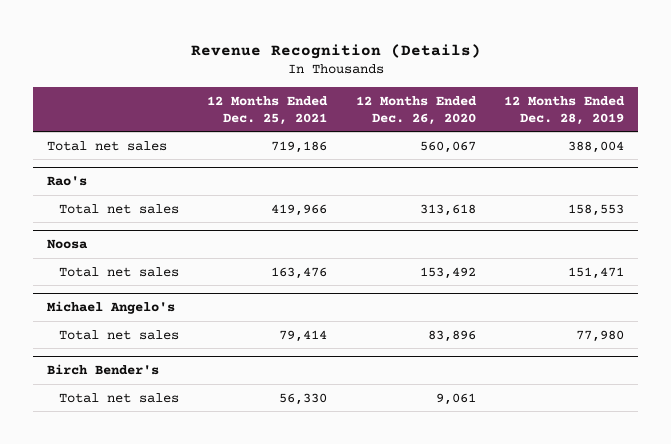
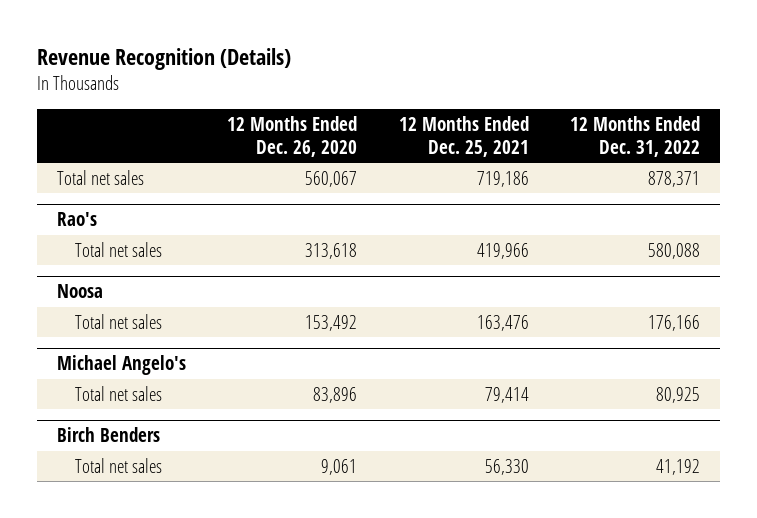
- | 12 Months Ended Dec. 25, 2021 | 12 Months Ended Dec. 26, 2020 | 12 Months Ended Dec. 28, 2019
+ | 12 Months Ended Dec. 26, 2020 | 12 Months Ended Dec. 25, 2021 | 12 Months Ended Dec. 31, 2022
- Birch Bender's
+ Birch Benders

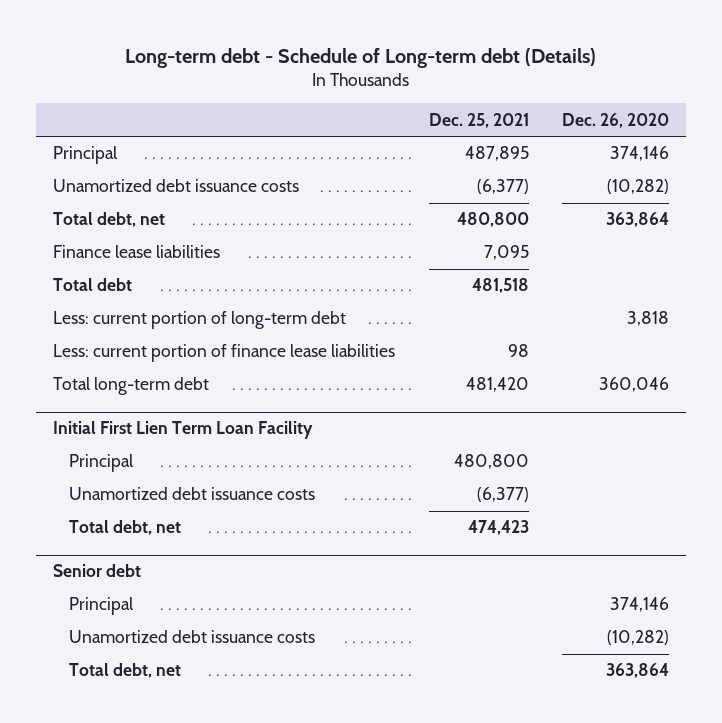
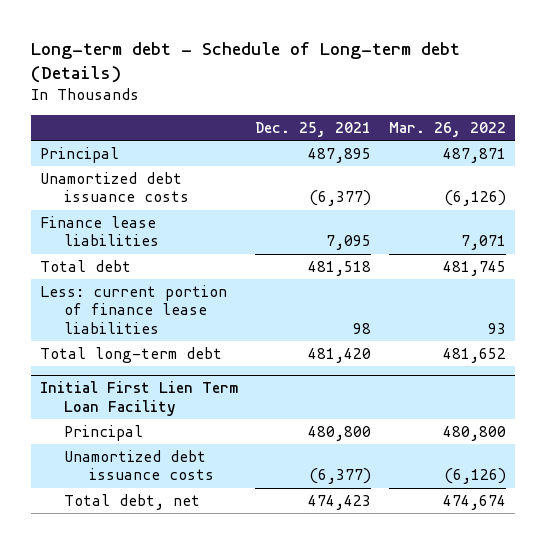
- | Dec. 25, 2021 | Dec. 26, 2020
+ | Dec. 25, 2021 | Mar. 26, 2022
- Total debt, net | 480,800 | 363,864
- Less: current portion of long-term debt | | 3,818
- Senior debt
- Principal | | 374,146
- Unamortized debt issuance costs | | (10,282)
- Total debt, net | | 363,864

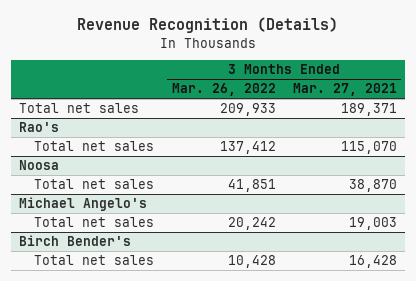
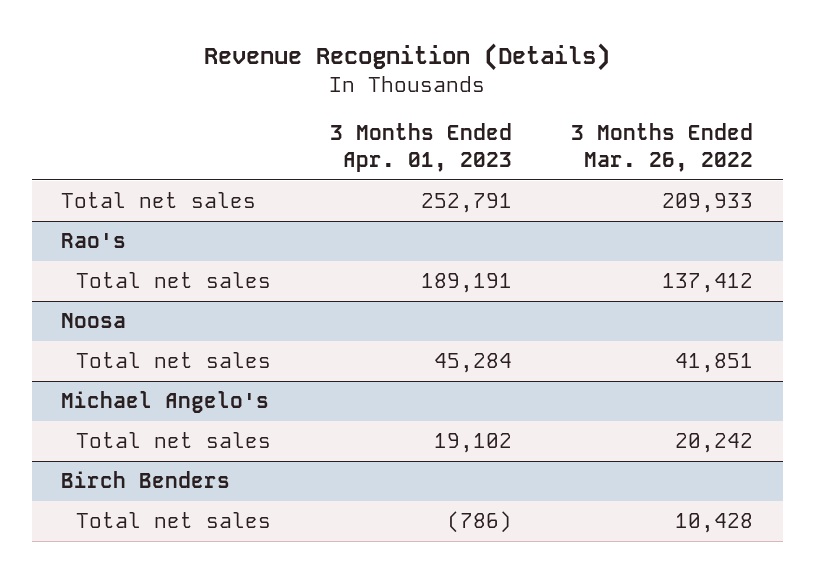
- | 3 Months Ended Mar. 26, 2022 | 3 Months Ended Mar. 27, 2021
+ | 3 Months Ended Apr. 01, 2023 | 3 Months Ended Mar. 26, 2022
- Birch Bender's
+ Birch Benders

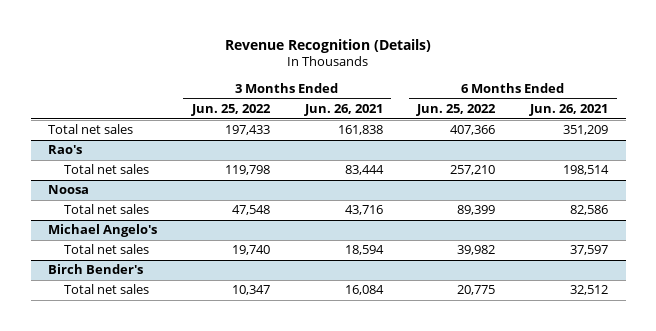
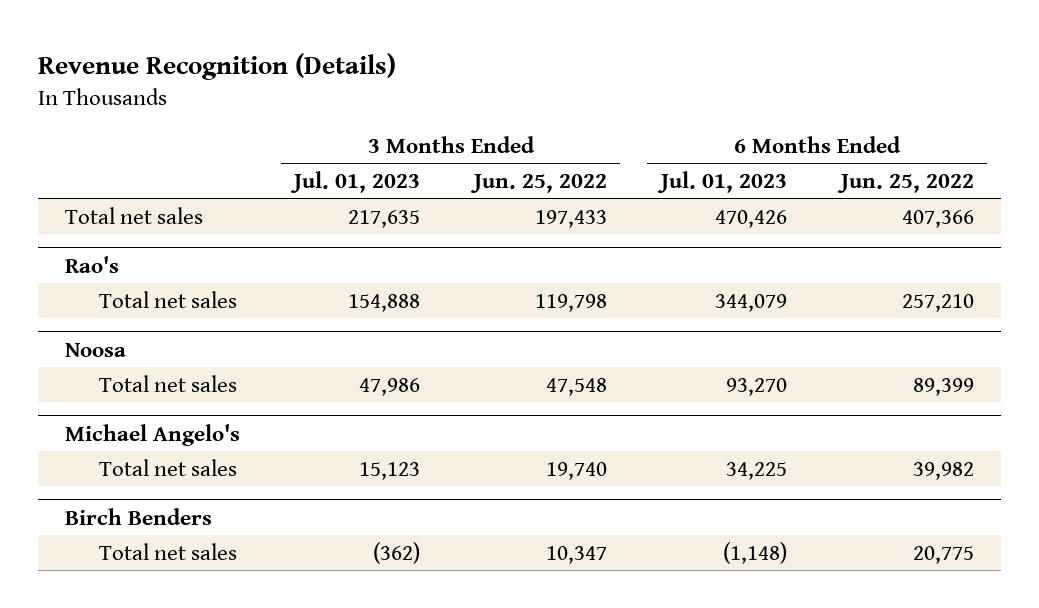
- | 3 Months Ended Jun. 25, 2022 | 3 Months Ended Jun. 26, 2021 | 6 Months Ended Jun. 25, 2022 | 6 Months Ended Jun. 26, 2021
+ | 3 Months Ended Jul. 01, 2023 | 3 Months Ended Jun. 25, 2022 | 6 Months Ended Jul. 01, 2023 | 6 Months Ended Jun. 25, 2022
- Birch Bender's
+ Birch Benders

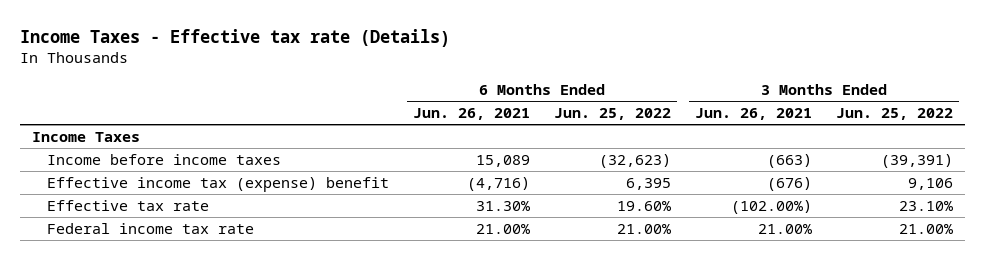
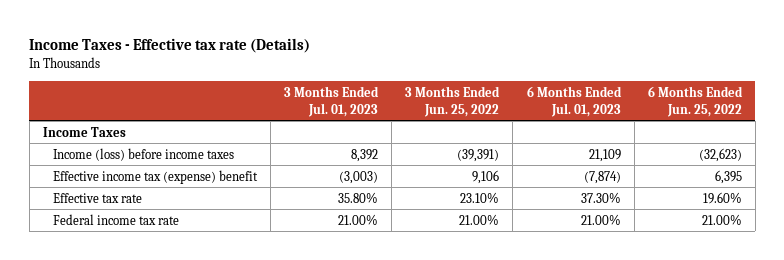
- | 6 Months Ended Jun. 26, 2021 | 6 Months Ended Jun. 25, 2022 | 3 Months Ended Jun. 26, 2021 | 3 Months Ended Jun. 25, 2022
+ | 3 Months Ended Jul. 01, 2023 | 3 Months Ended Jun. 25, 2022 | 6 Months Ended Jul. 01, 2023 | 6 Months Ended Jun. 25, 2022
- Income before income taxes | 15,089 | (32,623) | (663) | (39,391)
+ Income (loss) before income taxes | 8,392 | (39,391) | 21,109 | (32,623)

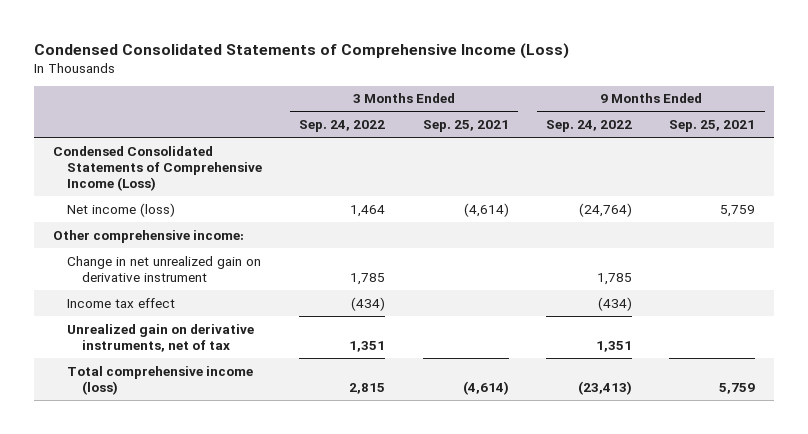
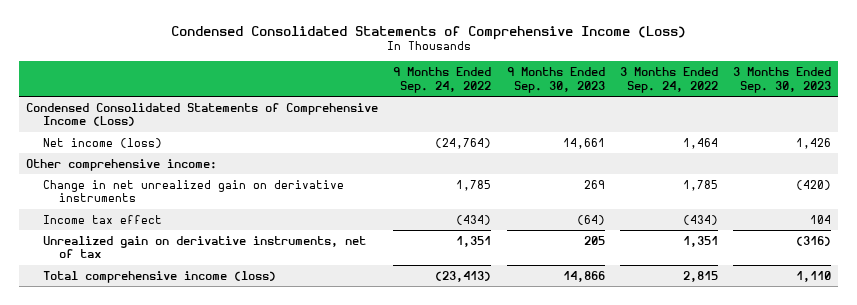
- | 3 Months Ended Sep. 24, 2022 | 3 Months Ended Sep. 25, 2021 | 9 Months Ended Sep. 24, 2022 | 9 Months Ended Sep. 25, 2021
+ | 9 Months Ended Sep. 24, 2022 | 9 Months Ended Sep. 30, 2023 | 3 Months Ended Sep. 24, 2022 | 3 Months Ended Sep. 30, 2023
- Change in net unrealized gain on derivative instrument | 1,785 | | 1,785 |
+ Change in net unrealized gain on derivative instruments | 1,785 | 269 | 1,785 | (420)

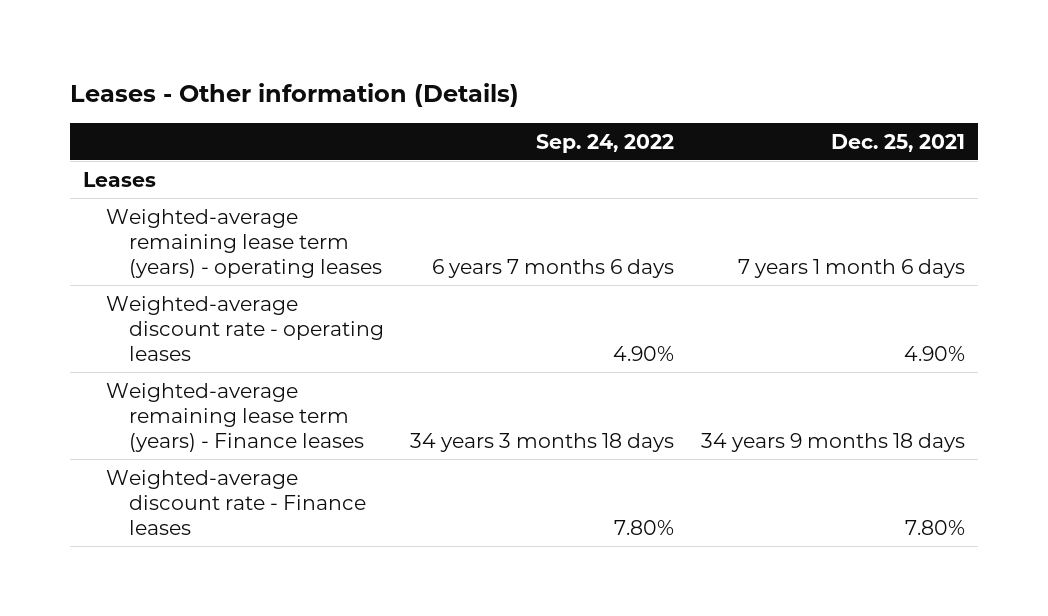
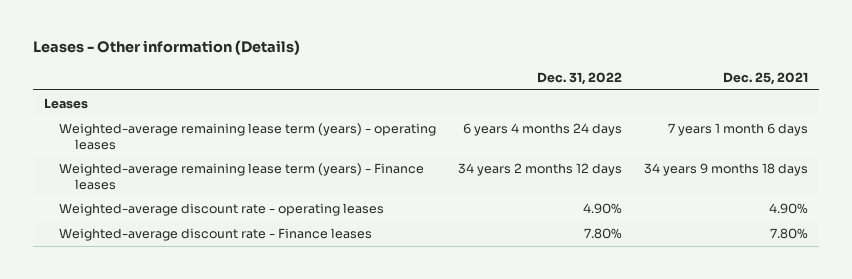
- | Sep. 24, 2022 | Dec. 25, 2021
+ | Dec. 31, 2022 | Dec. 25, 2021
moved down: Weighted-average discount rate - operating leases | 4.90% | 4.90%

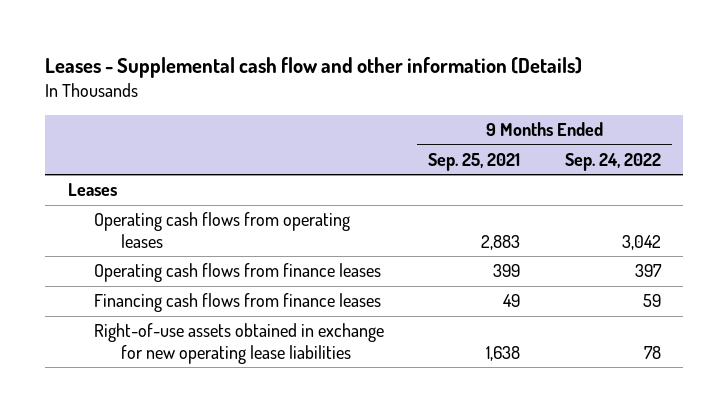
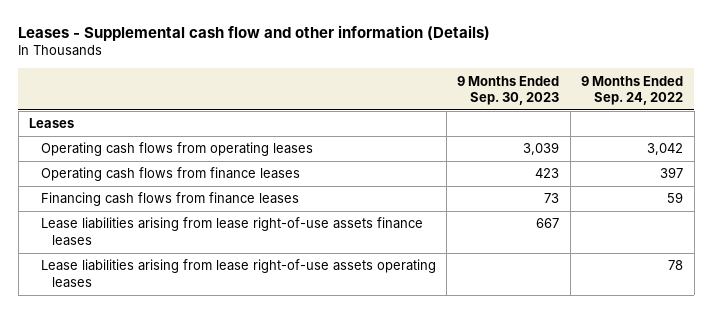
- | 9 Months Ended Sep. 25, 2021 | 9 Months Ended Sep. 24, 2022
+ | 9 Months Ended Sep. 30, 2023 | 9 Months Ended Sep. 24, 2022
- Right-of-use assets obtained in exchange for new operating lease liabilities | 1,638 | 78
+ Lease liabilities arising from lease right-of-use assets finance leases | 667 |
+ Lease liabilities arising from lease right-of-use assets operating leases | | 78

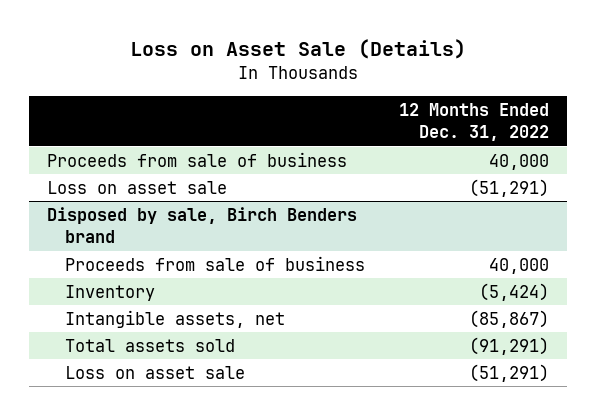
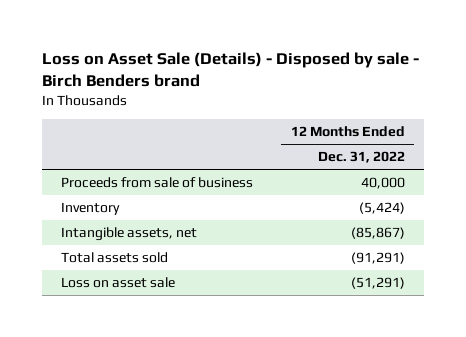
- Loss on Asset Sale (Details)
+ Loss on Asset Sale (Details) - Disposed by sale - Birch Benders brand
- Loss on asset sale | (51,291)
- Disposed by sale, Birch Benders brand
- Proceeds from sale of business | 40,000

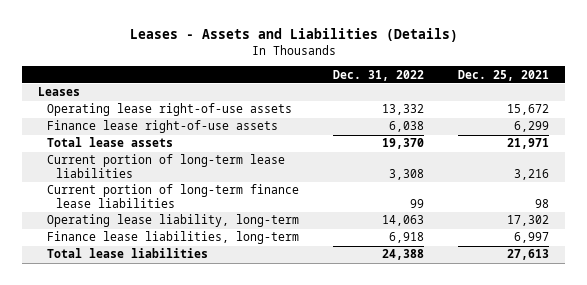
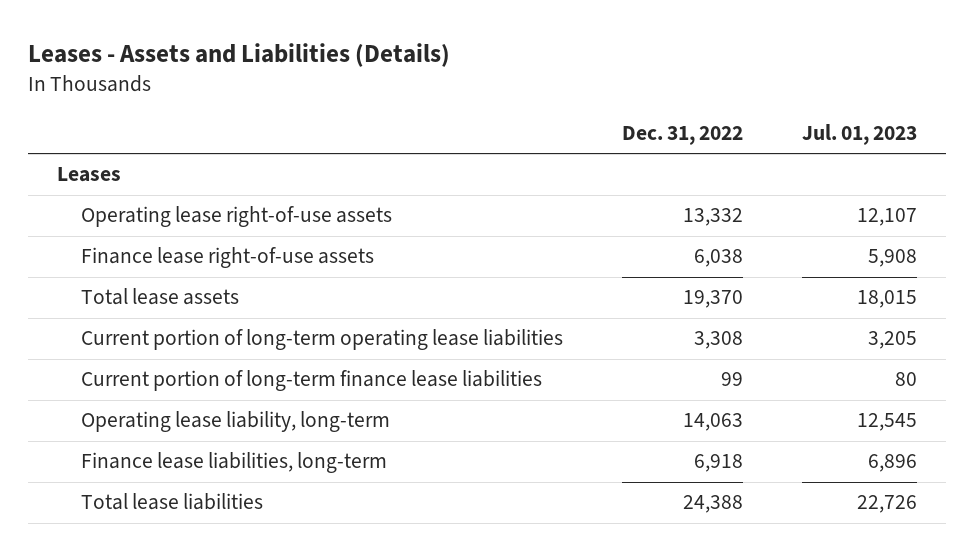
- | Dec. 31, 2022 | Dec. 25, 2021
+ | Dec. 31, 2022 | Jul. 01, 2023
- Current portion of long-term lease liabilities | 3,308 | 3,216
+ Current portion of long-term operating lease liabilities | 3,308 | 3,205

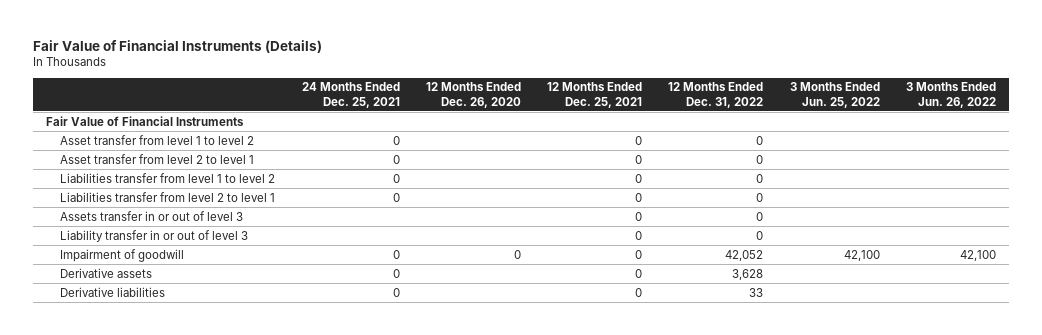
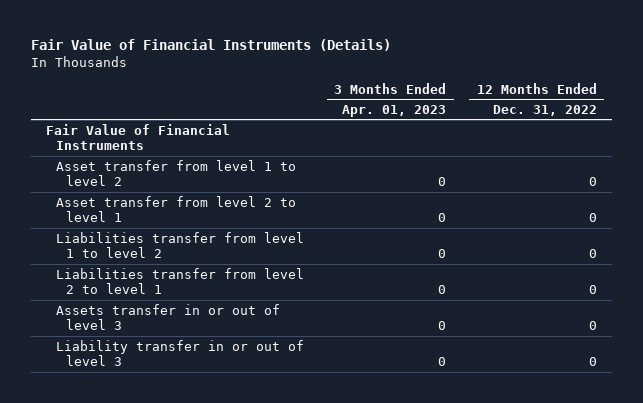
- | 24 Months Ended Dec. 25, 2021 | 12 Months Ended Dec. 26, 2020 | 12 Months Ended Dec. 25, 2021 | 12 Months Ended Dec. 31, 2022 | 3 Months Ended Jun. 25, 2022 | 3 Months Ended Jun. 26, 2022
+ | 3 Months Ended Apr. 01, 2023 | 12 Months Ended Dec. 31, 2022
- Impairment of goodwill | 0 | 0 | 0 | 42,052 | 42,100 | 42,100
- Derivative assets | 0 | | 0 | 3,628 | |
- Derivative liabilities | 0 | | 0 | 33 | |

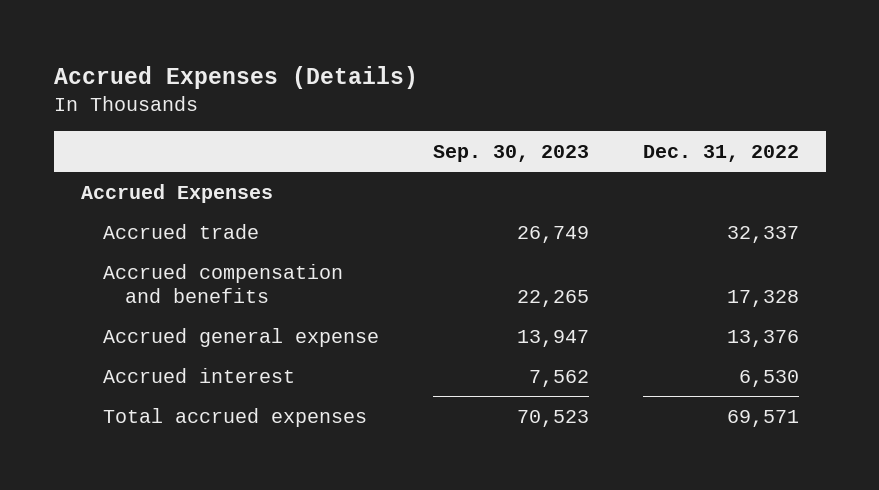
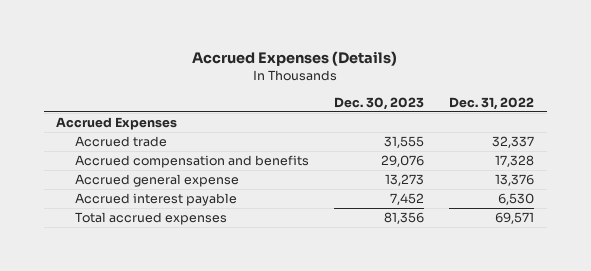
- | Sep. 30, 2023 | Dec. 31, 2022
+ | Dec. 30, 2023 | Dec. 31, 2022
- Accrued interest | 7,562 | 6,530
+ Accrued interest payable | 7,452 | 6,530

